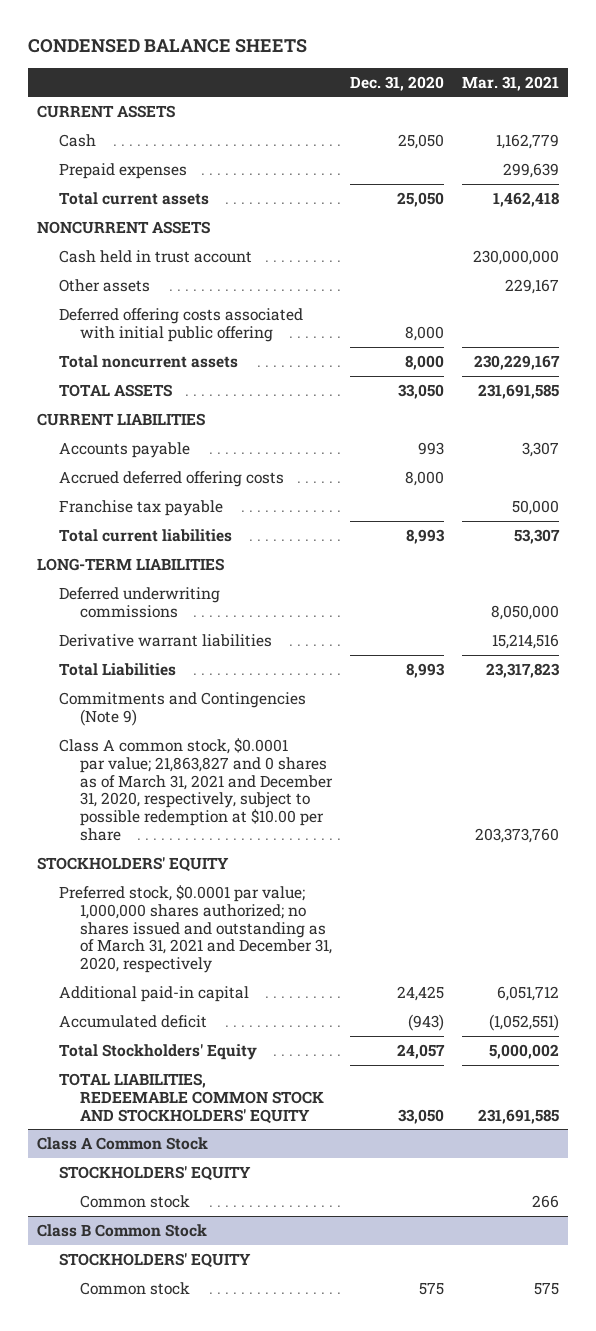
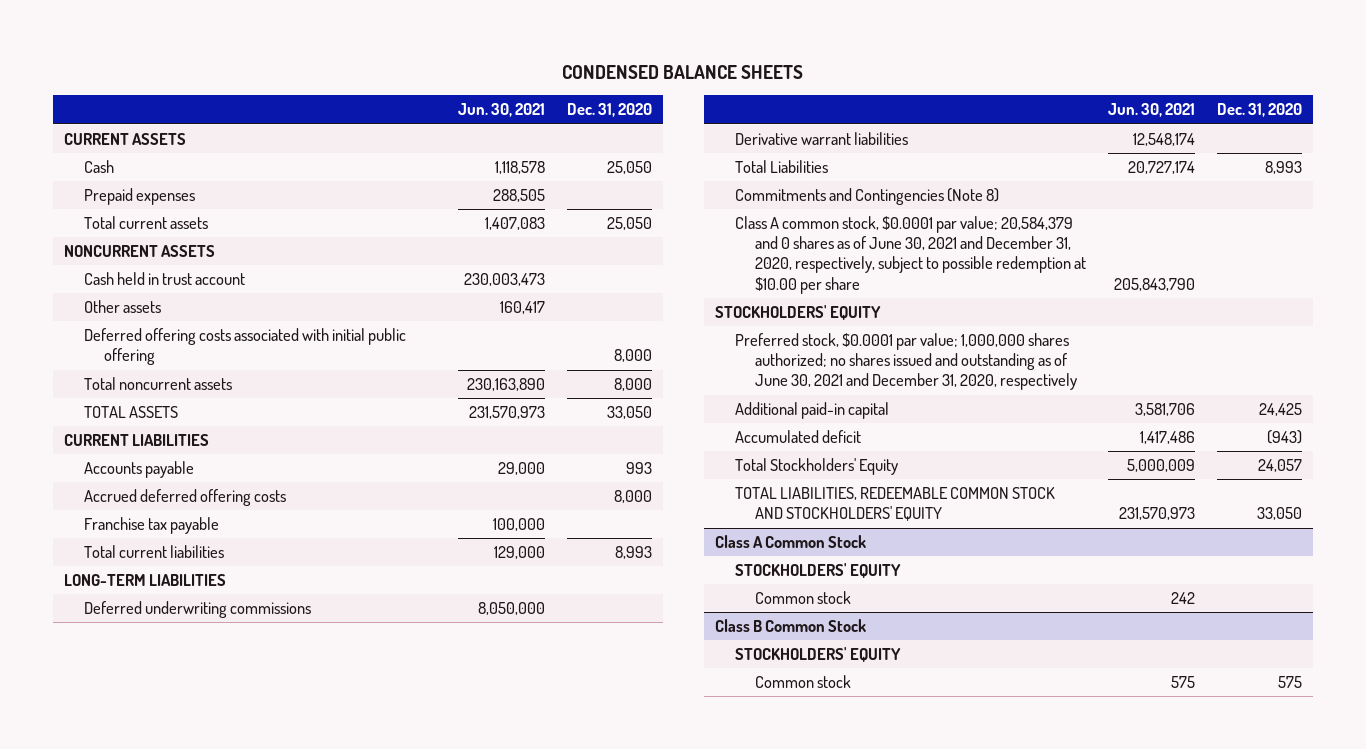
- | Dec. 31, 2020 | Mar. 31, 2021
+ | Jun. 30, 2021 | Dec. 31, 2020
- Commitments and Contingencies (Note 9)
- Class A common stock, $0.0001 par value; 21,863,827 and 0 shares as of March 31, 2021 and December 31, 2020, respectively, subject to possible redemption at $10.00 per share | | 203,373,760
+ Commitments and Contingencies (Note 8)
+ Class A common stock, $0.0001 par value; 20,584,379 and 0 shares as of June 30, 2021 and December 31, 2020, respectively, subject to possible redemption at $10.00 per share | 205,843,790 |
- Preferred stock, $0.0001 par value; 1,000,000 shares authorized; no shares issued and outstanding as of March 31, 2021 and December 31, 2020, respectively
+ Preferred stock, $0.0001 par value; 1,000,000 shares authorized; no shares issued and outstanding as of June 30, 2021 and December 31, 2020, respectively

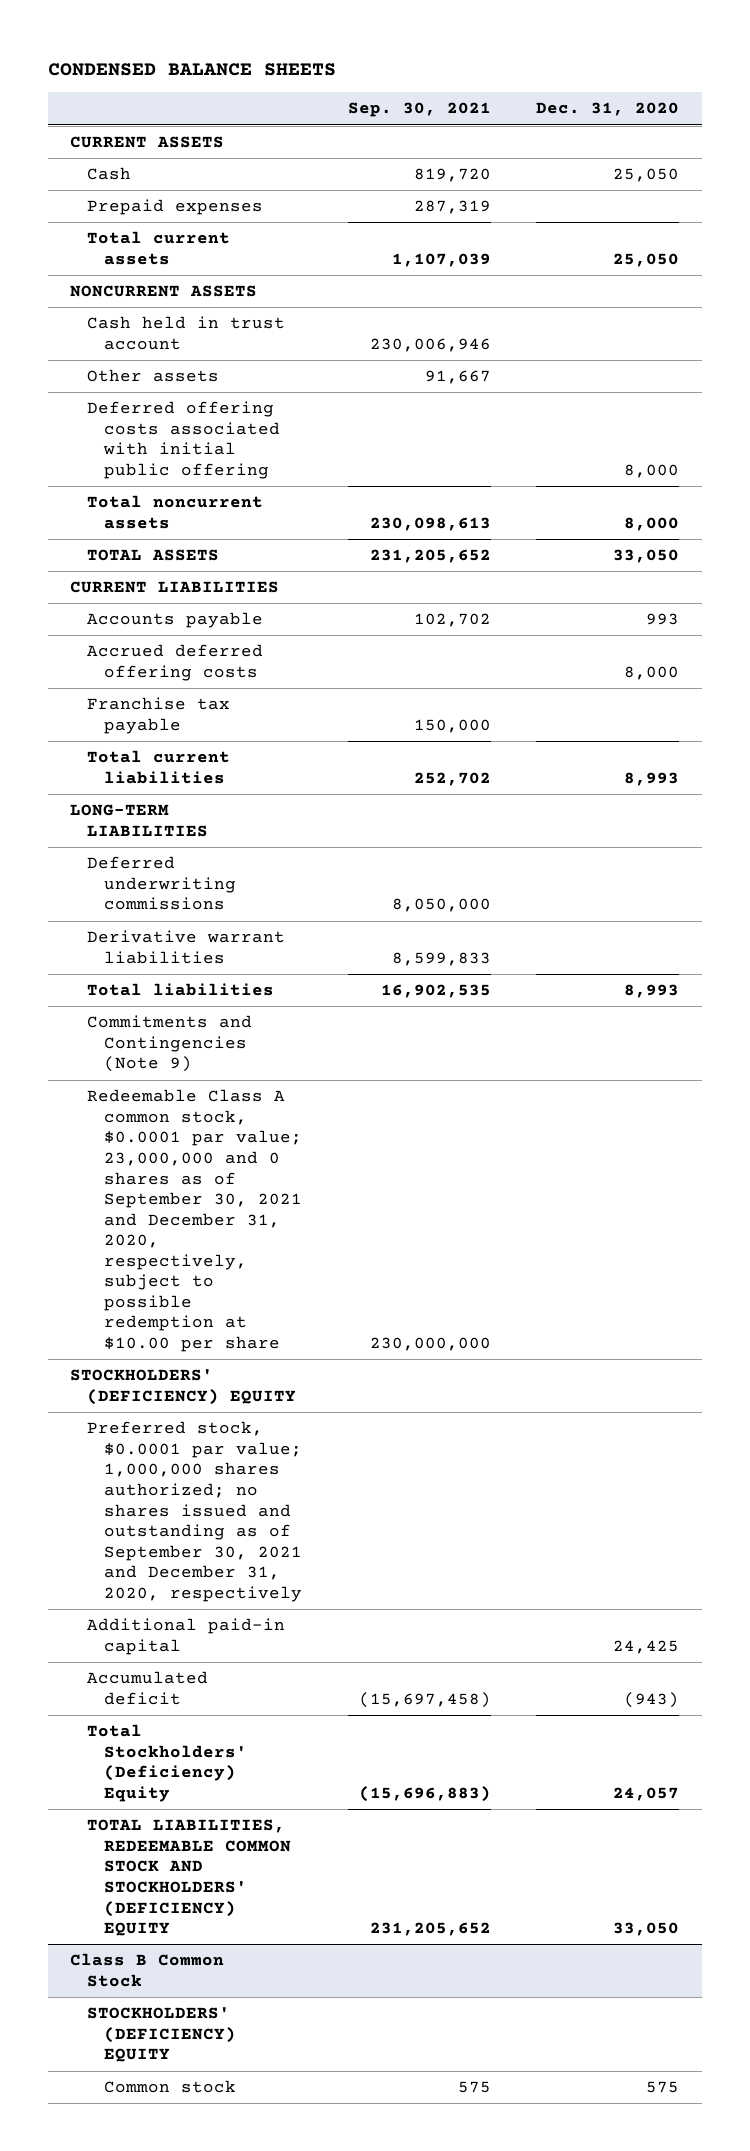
- | Jun. 30, 2021 | Dec. 31, 2020
+ | Sep. 30, 2021 | Dec. 31, 2020
- Total Liabilities | 20,727,174 | 8,993
- Commitments and Contingencies (Note 8)
- Class A common stock, $0.0001 par value; 20,584,379 and 0 shares as of June 30, 2021 and December 31, 2020, respectively, subject to possible redemption at $10.00 per share | 205,843,790 |
- STOCKHOLDERS' EQUITY
- Preferred stock, $0.0001 par value; 1,000,000 shares authorized; no shares issued and outstanding as of June 30, 2021 and December 31, 2020, respectively
+ Total liabilities | 16,902,535 | 8,993
+ Commitments and Contingencies (Note 9)
+ Redeemable Class A common stock, $0.0001 par value; 23,000,000 and 0 shares as of September 30, 2021 and December 31, 2020, respectively, subject to possible redemption at $10.00 per share | 230,000,000 |
+ STOCKHOLDERS' (DEFICIENCY) EQUITY
+ Preferred stock, $0.0001 par value; 1,000,000 shares authorized; no shares issued and outstanding as of September 30, 2021 and December 31, 2020, respectively
- Total Stockholders' Equity | 5,000,009 | 24,057
- TOTAL LIABILITIES, REDEEMABLE COMMON STOCK AND STOCKHOLDERS' EQUITY | 231,570,973 | 33,050
- Class A Common Stock
- STOCKHOLDERS' EQUITY
- Common stock | 242 |
+ Total Stockholders' (Deficiency) Equity | (15,696,883) | 24,057
+ TOTAL LIABILITIES, REDEEMABLE COMMON STOCK AND STOCKHOLDERS' (DEFICIENCY) EQUITY | 231,205,652 | 33,050
@ Class B Common Stock
- STOCKHOLDERS' EQUITY
+ STOCKHOLDERS' (DEFICIENCY) EQUITY

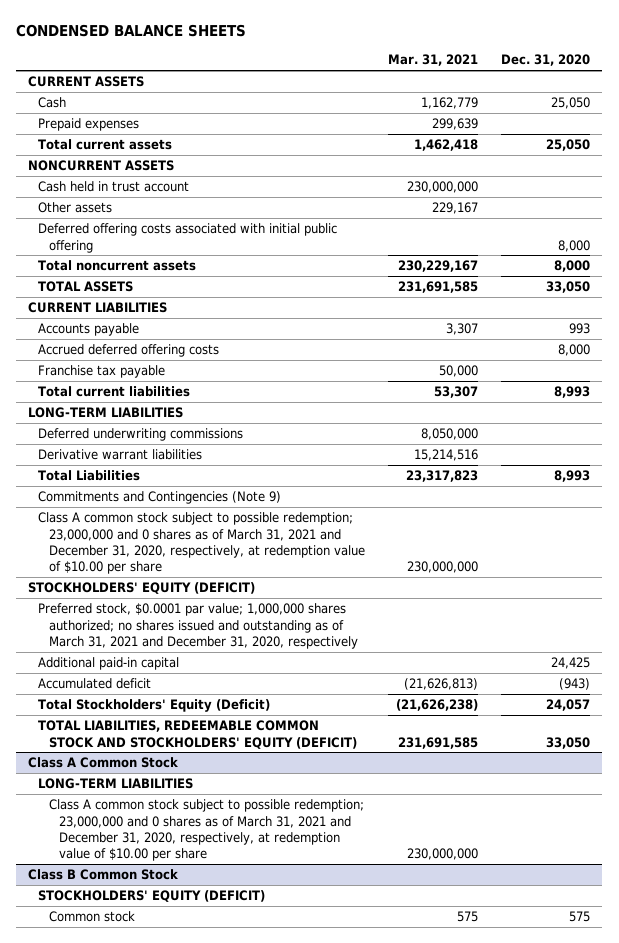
- | Sep. 30, 2021 | Dec. 31, 2020
+ | Mar. 31, 2021 | Dec. 31, 2020
- Total liabilities | 16,902,535 | 8,993
+ Total Liabilities | 23,317,823 | 8,993
- Redeemable Class A common stock, $0.0001 par value; 23,000,000 and 0 shares as of September 30, 2021 and December 31, 2020, respectively, subject to possible redemption at $10.00 per share | 230,000,000 |
- STOCKHOLDERS' (DEFICIENCY) EQUITY
- Preferred stock, $0.0001 par value; 1,000,000 shares authorized; no shares issued and outstanding as of September 30, 2021 and December 31, 2020, respectively
+ Class A common stock subject to possible redemption; 23,000,000 and 0 shares as of March 31, 2021 and December 31, 2020, respectively, at redemption value of $10.00 per share | 230,000,000 |
+ STOCKHOLDERS' EQUITY (DEFICIT)
+ Preferred stock, $0.0001 par value; 1,000,000 shares authorized; no shares issued and outstanding as of March 31, 2021 and December 31, 2020, respectively
- Total Stockholders' (Deficiency) Equity | (15,696,883) | 24,057
- TOTAL LIABILITIES, REDEEMABLE COMMON STOCK AND STOCKHOLDERS' (DEFICIENCY) EQUITY | 231,205,652 | 33,050
+ Total Stockholders' Equity (Deficit) | (21,626,238) | 24,057
+ TOTAL LIABILITIES, REDEEMABLE COMMON STOCK AND STOCKHOLDERS' EQUITY (DEFICIT) | 231,691,585 | 33,050
+ Class A Common Stock
+ LONG-TERM LIABILITIES
+ Class A common stock subject to possible redemption; 23,000,000 and 0 shares as of March 31, 2021 and December 31, 2020, respectively, at redemption value of $10.00 per share | 230,000,000 |
@ Class B Common Stock
- STOCKHOLDERS' (DEFICIENCY) EQUITY
+ STOCKHOLDERS' EQUITY (DEFICIT)

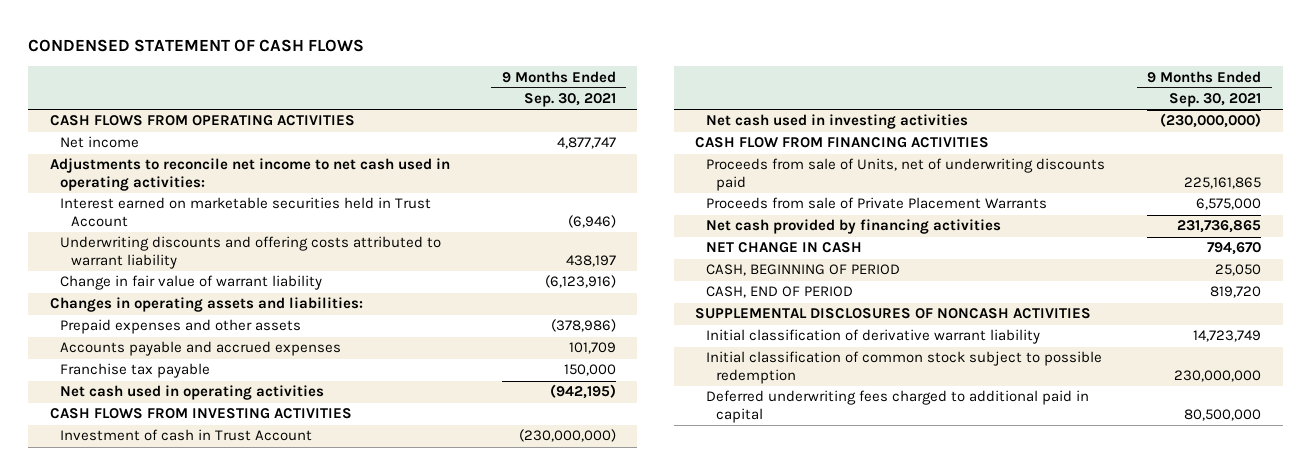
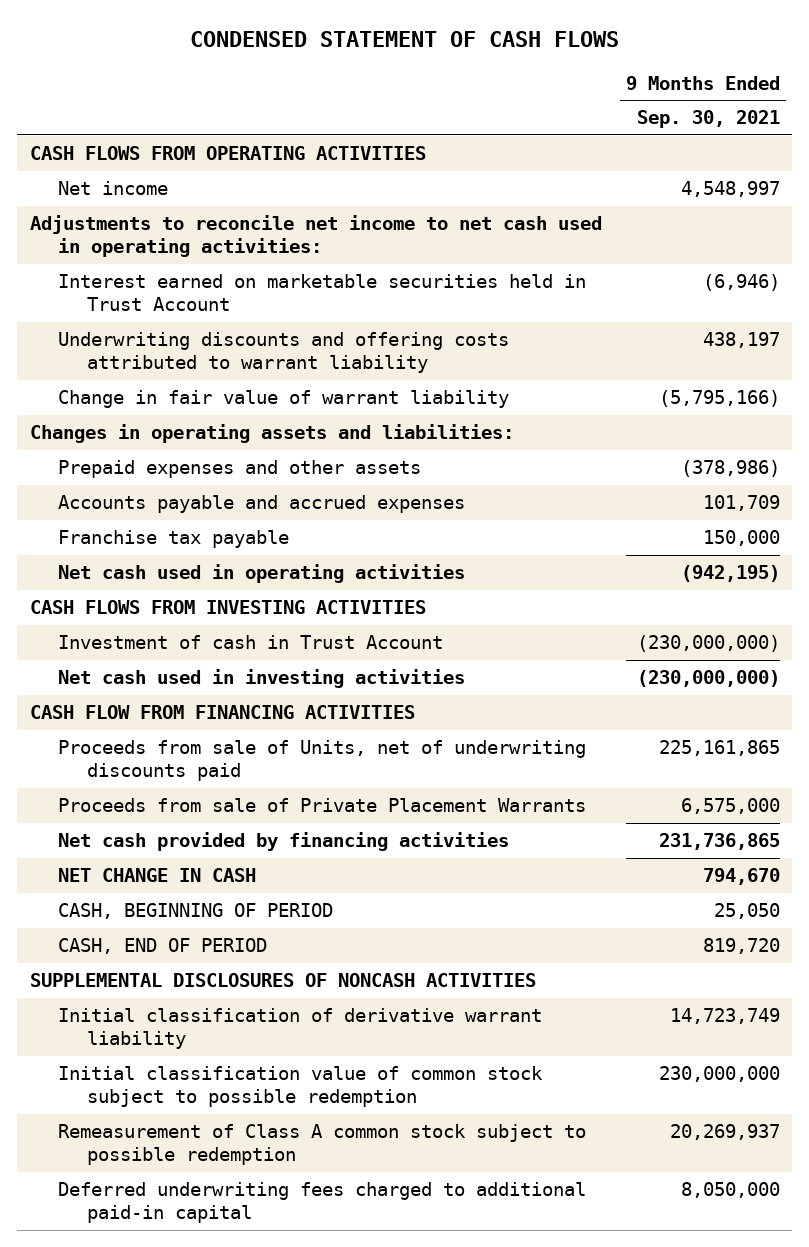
- Net income | 4,877,747
+ Net income | 4,548,997
- Change in fair value of warrant liability | (6,123,916)
+ Change in fair value of warrant liability | (5,795,166)
- Initial classification of common stock subject to possible redemption | 230,000,000
- Deferred underwriting fees charged to additional paid in capital | 80,500,000
+ Initial classification value of common stock subject to possible redemption | 230,000,000
+ Remeasurement of Class A common stock subject to possible redemption | 20,269,937
+ Deferred underwriting fees charged to additional paid-in capital | 8,050,000

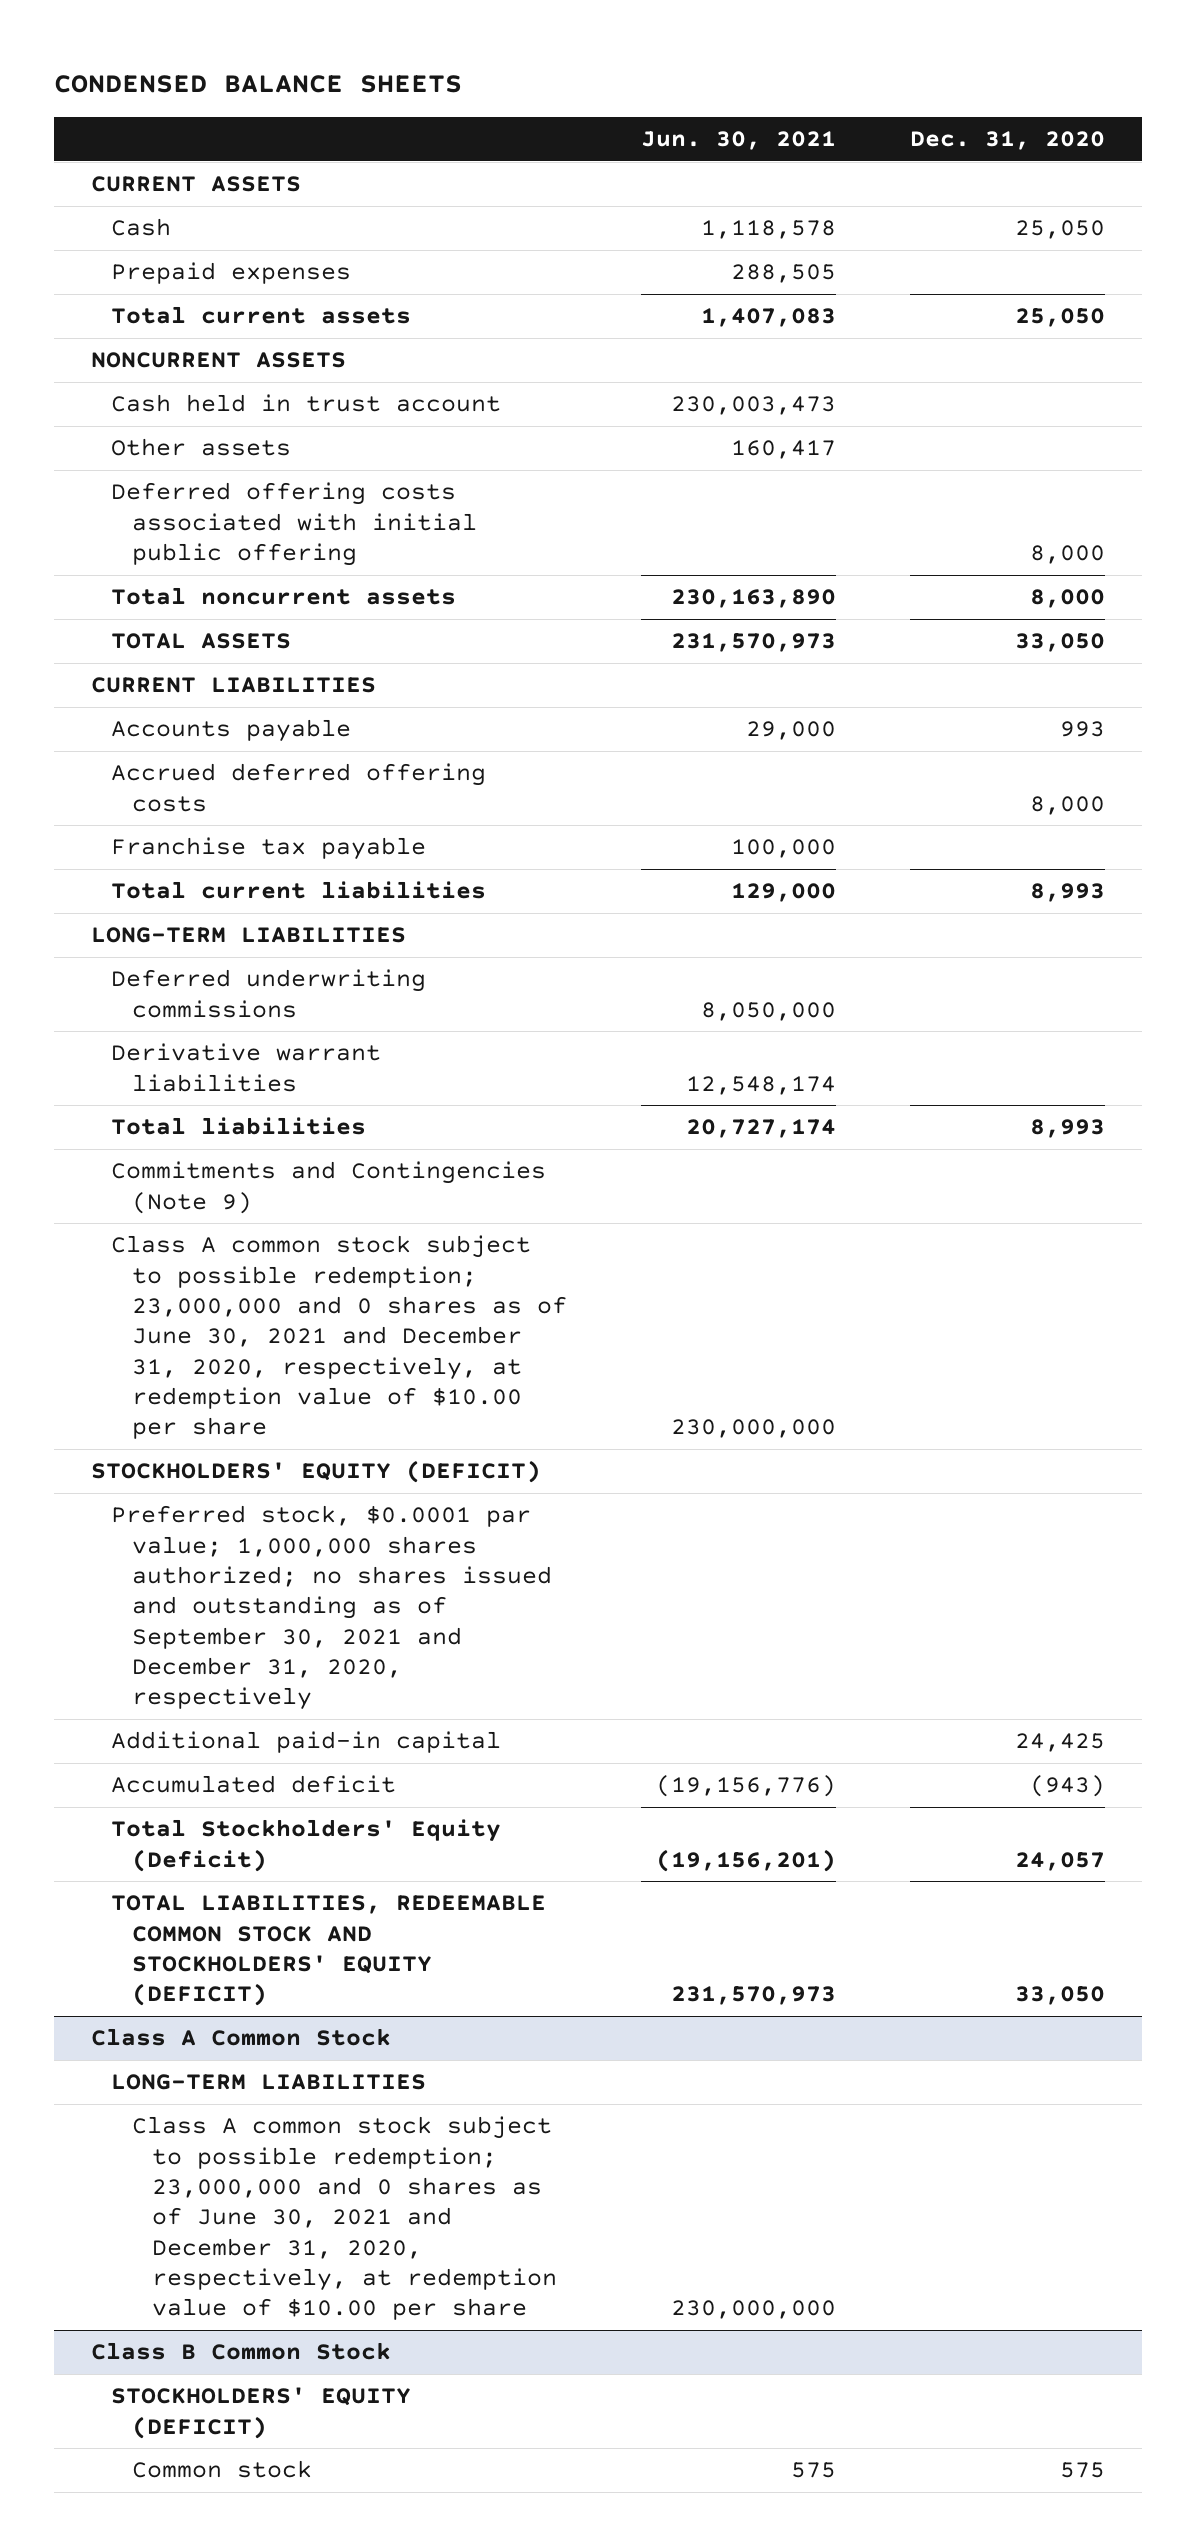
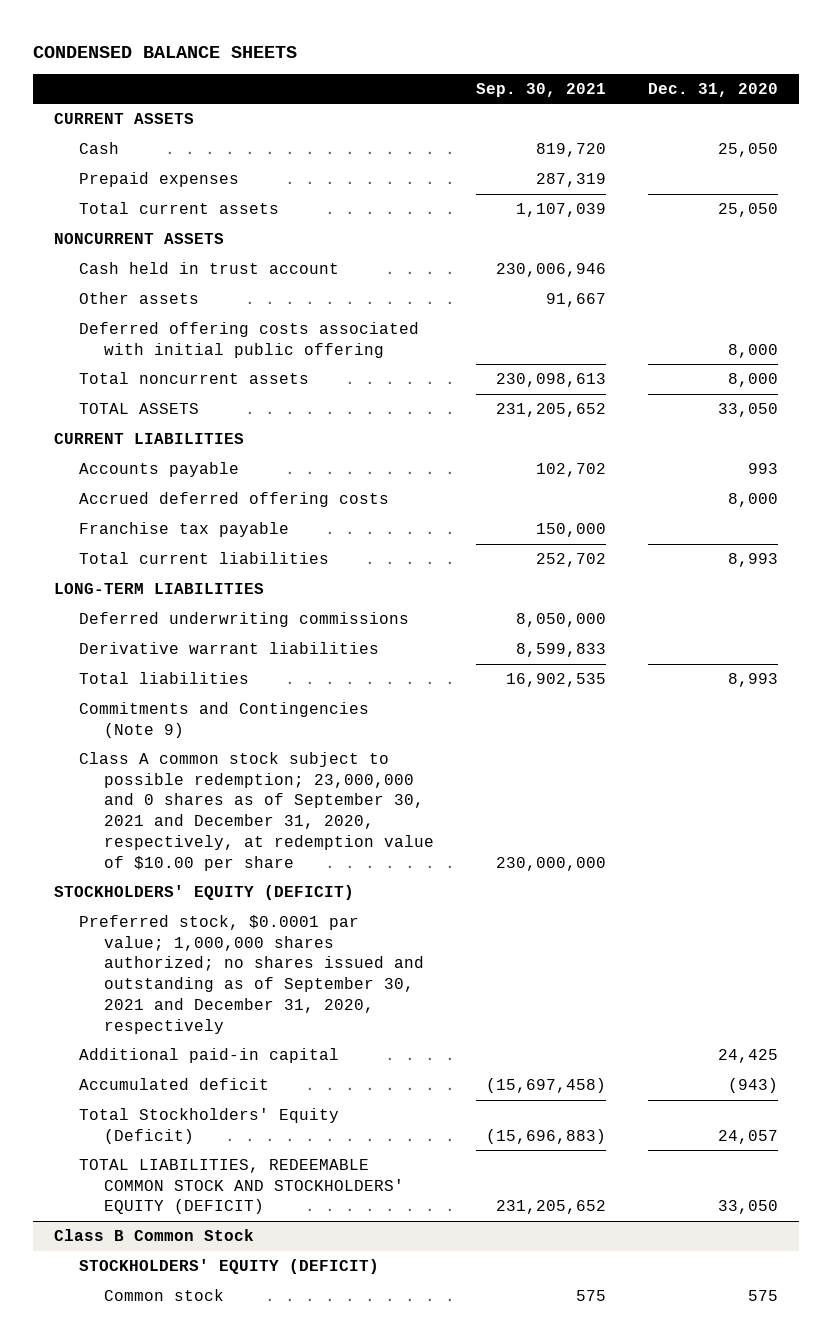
- | Jun. 30, 2021 | Dec. 31, 2020
+ | Sep. 30, 2021 | Dec. 31, 2020
- Class A common stock subject to possible redemption; 23,000,000 and 0 shares as of June 30, 2021 and December 31, 2020, respectively, at redemption value of $10.00 per share | 230,000,000 |
+ Class A common stock subject to possible redemption; 23,000,000 and 0 shares as of September 30, 2021 and December 31, 2020, respectively, at redemption value of $10.00 per share | 230,000,000 |
- Class A Common Stock
- LONG-TERM LIABILITIES
- Class A common stock subject to possible redemption; 23,000,000 and 0 shares as of June 30, 2021 and December 31, 2020, respectively, at redemption value of $10.00 per share | 230,000,000 |

